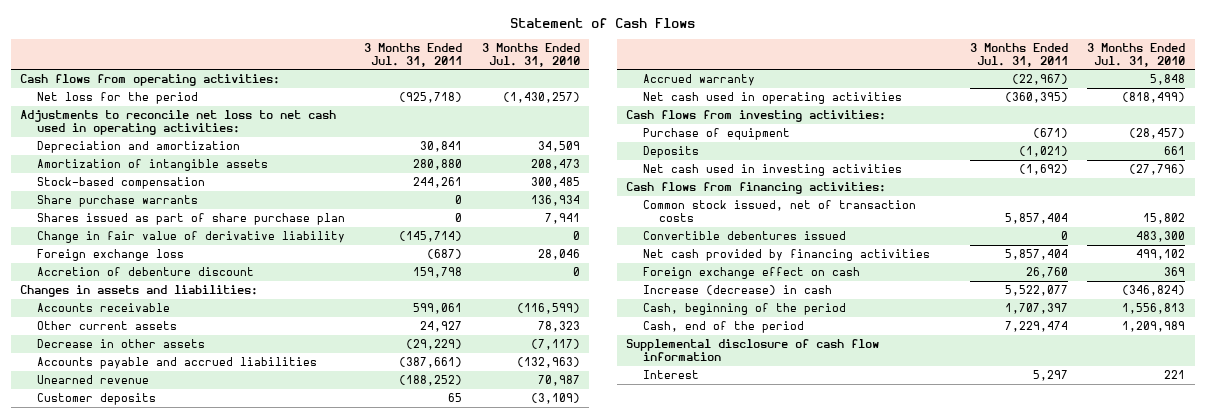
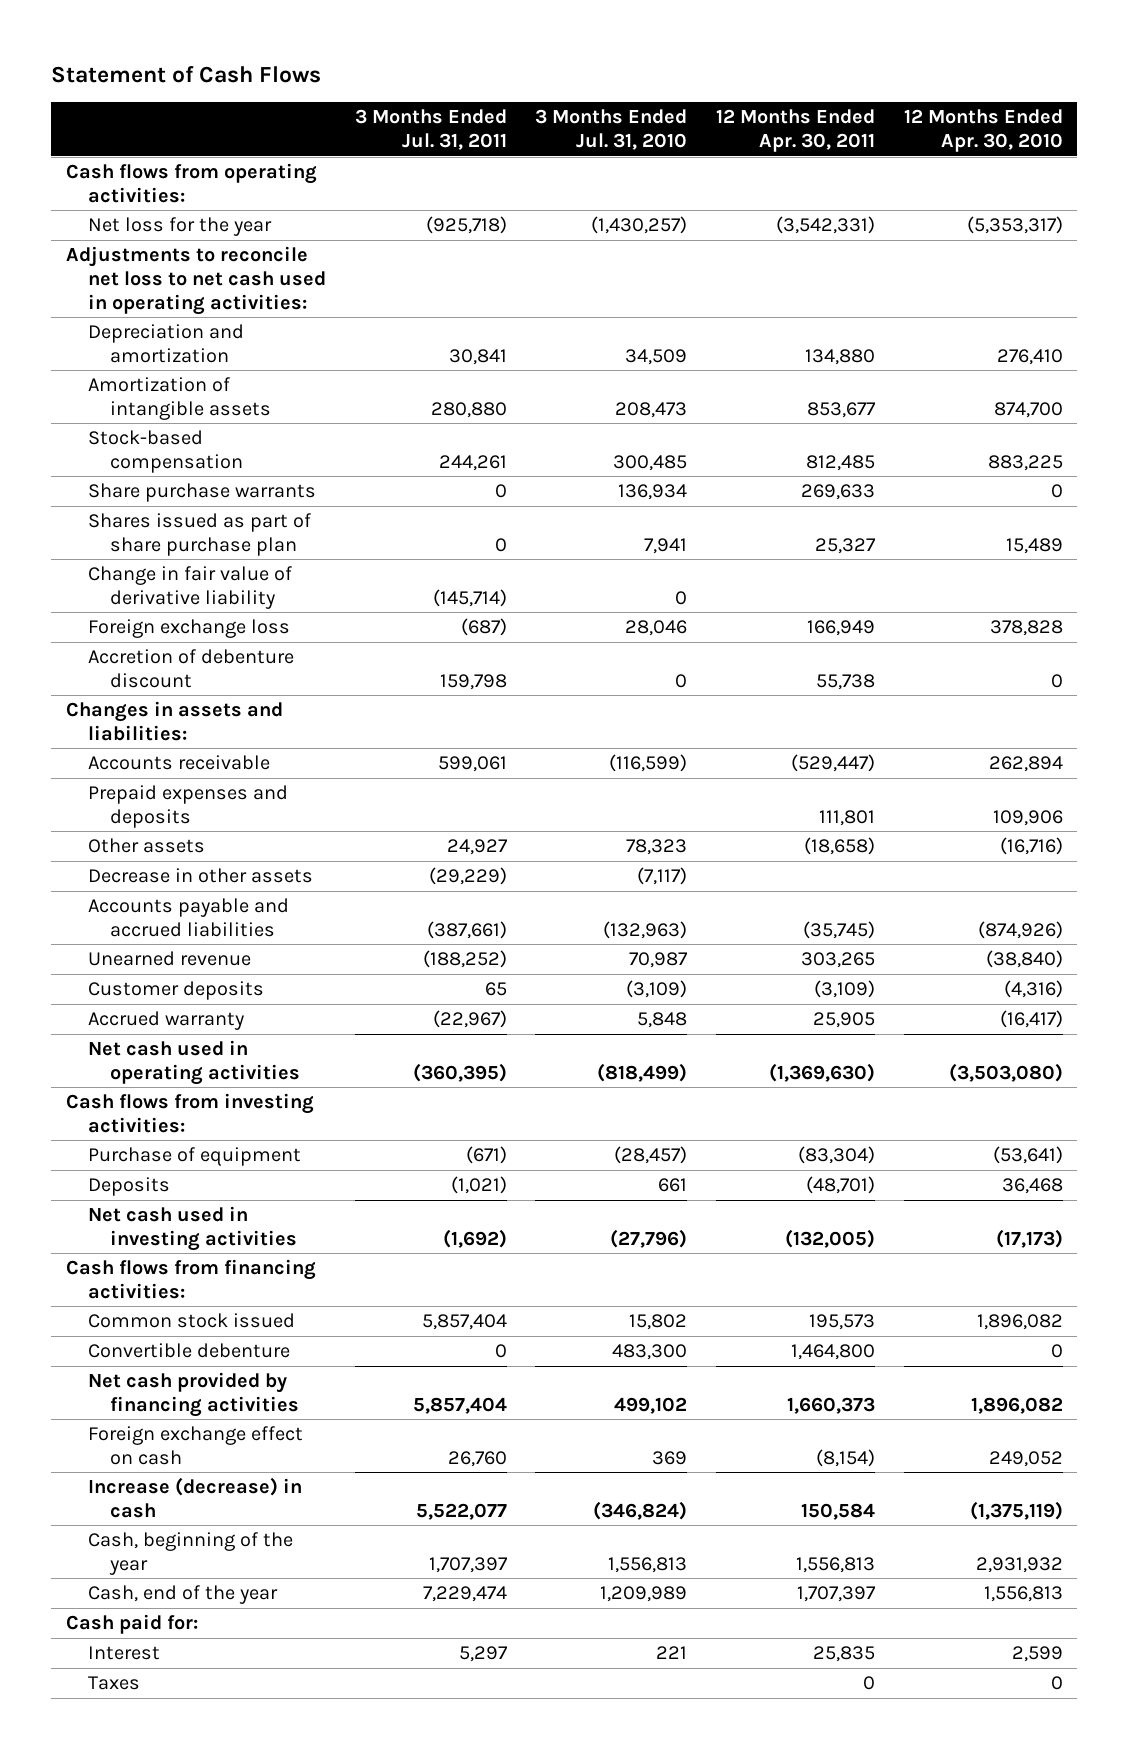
- | 3 Months Ended Jul. 31, 2011 | 3 Months Ended Jul. 31, 2010
+ | 3 Months Ended Jul. 31, 2011 | 3 Months Ended Jul. 31, 2010 | 12 Months Ended Apr. 30, 2011 | 12 Months Ended Apr. 30, 2010
- Net loss for the period | (925,718) | (1,430,257)
+ Net loss for the year | (925,718) | (1,430,257) | (3,542,331) | (5,353,317)
- Other current assets | 24,927 | 78,323
+ Prepaid expenses and deposits | | | 111,801 | 109,906
+ Other assets | 24,927 | 78,323 | (18,658) | (16,716)
- Common stock issued, net of transaction costs | 5,857,404 | 15,802
- Convertible debentures issued | 0 | 483,300
+ Common stock issued | 5,857,404 | 15,802 | 195,573 | 1,896,082
+ Convertible debenture | 0 | 483,300 | 1,464,800 | 0
- Cash, beginning of the period | 1,707,397 | 1,556,813
- Cash, end of the period | 7,229,474 | 1,209,989
- Supplemental disclosure of cash flow information
+ Cash, beginning of the year | 1,707,397 | 1,556,813 | 1,556,813 | 2,931,932
+ Cash, end of the year | 7,229,474 | 1,209,989 | 1,707,397 | 1,556,813
+ Cash paid for:
+ Taxes | | | 0 | 0

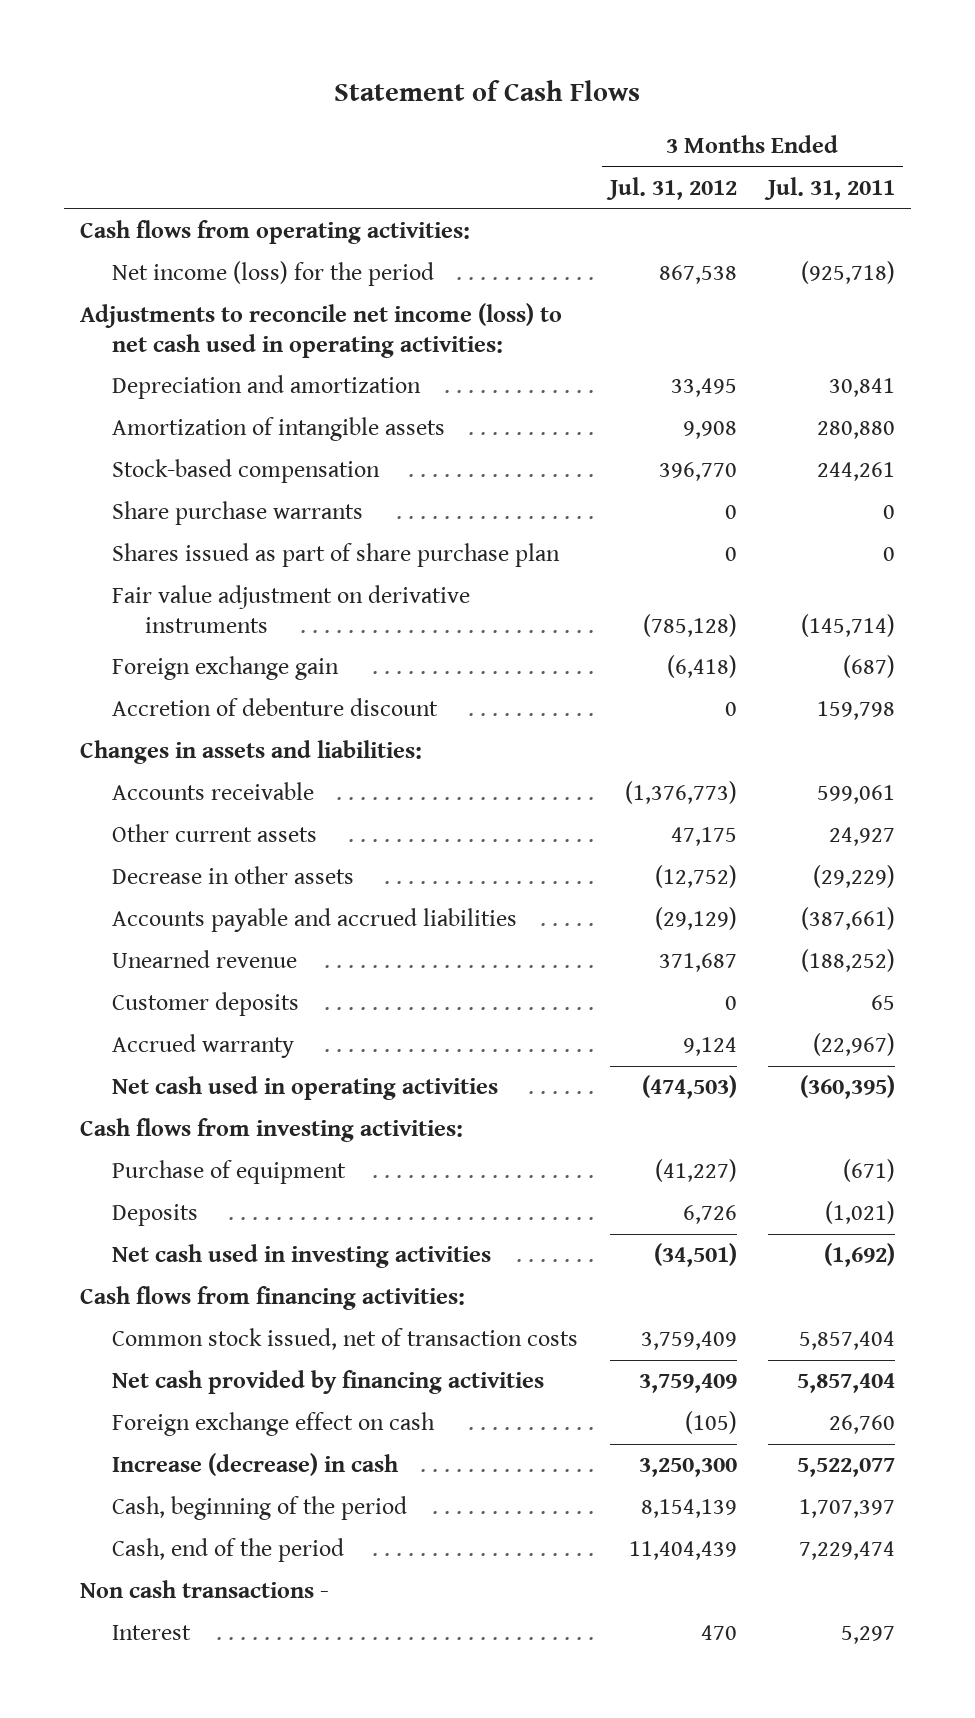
- | 3 Months Ended Jul. 31, 2011 | 3 Months Ended Jul. 31, 2010 | 12 Months Ended Apr. 30, 2011 | 12 Months Ended Apr. 30, 2010
+ | 3 Months Ended Jul. 31, 2012 | 3 Months Ended Jul. 31, 2011
- Net loss for the year | (925,718) | (1,430,257) | (3,542,331) | (5,353,317)
- Adjustments to reconcile net loss to net cash used in operating activities:
+ Net income (loss) for the period | 867,538 | (925,718)
+ Adjustments to reconcile net income (loss) to net cash used in operating activities:
- Change in fair value of derivative liability | (145,714) | 0 | |
- Foreign exchange loss | (687) | 28,046 | 166,949 | 378,828
+ Fair value adjustment on derivative instruments | (785,128) | (145,714)
+ Foreign exchange gain | (6,418) | (687)
- Prepaid expenses and deposits | | | 111,801 | 109,906
- Other assets | 24,927 | 78,323 | (18,658) | (16,716)
+ Other current assets | 47,175 | 24,927
- Common stock issued | 5,857,404 | 15,802 | 195,573 | 1,896,082
- Convertible debenture | 0 | 483,300 | 1,464,800 | 0
+ Common stock issued, net of transaction costs | 3,759,409 | 5,857,404
- Cash, beginning of the year | 1,707,397 | 1,556,813 | 1,556,813 | 2,931,932
- Cash, end of the year | 7,229,474 | 1,209,989 | 1,707,397 | 1,556,813
- Cash paid for:
+ Cash, beginning of the period | 8,154,139 | 1,707,397
+ Cash, end of the period | 11,404,439 | 7,229,474
+ Non cash transactions -
- Taxes | | | 0 | 0

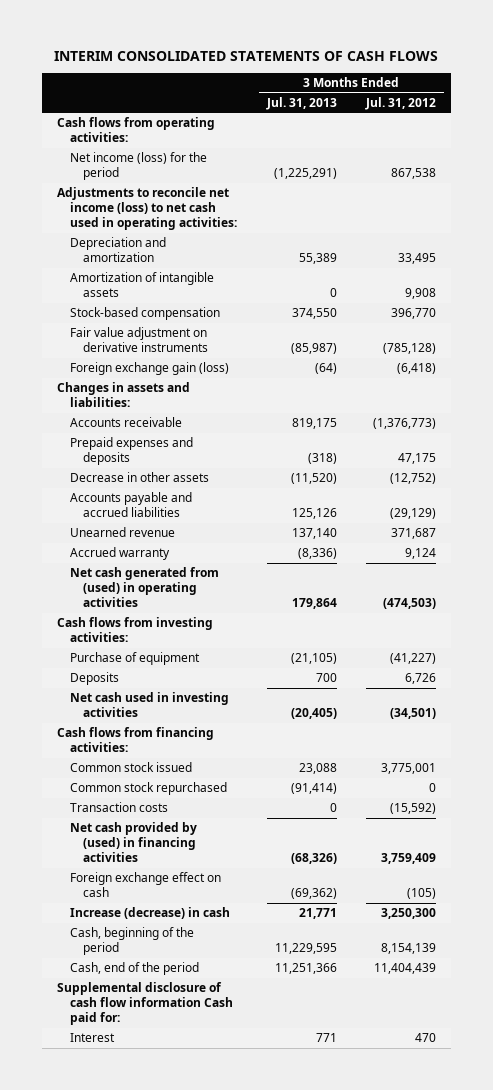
- Statement of Cash Flows
+ INTERIM CONSOLIDATED STATEMENTS OF CASH FLOWS
- | 3 Months Ended Jul. 31, 2012 | 3 Months Ended Jul. 31, 2011
+ | 3 Months Ended Jul. 31, 2013 | 3 Months Ended Jul. 31, 2012
- Share purchase warrants | 0 | 0
- Shares issued as part of share purchase plan | 0 | 0
- Foreign exchange gain | (6,418) | (687)
- Accretion of debenture discount | 0 | 159,798
+ Foreign exchange gain (loss) | (64) | (6,418)
- Other current assets | 47,175 | 24,927
+ Prepaid expenses and deposits | (318) | 47,175
- Customer deposits | 0 | 65
- Net cash used in operating activities | (474,503) | (360,395)
+ Net cash generated from (used) in operating activities | 179,864 | (474,503)
- Common stock issued, net of transaction costs | 3,759,409 | 5,857,404
- Net cash provided by financing activities | 3,759,409 | 5,857,404
+ Common stock issued | 23,088 | 3,775,001
+ Common stock repurchased | (91,414) | 0
+ Transaction costs | 0 | (15,592)
+ Net cash provided by (used) in financing activities | (68,326) | 3,759,409
- Non cash transactions -
+ Supplemental disclosure of cash flow information Cash paid for:

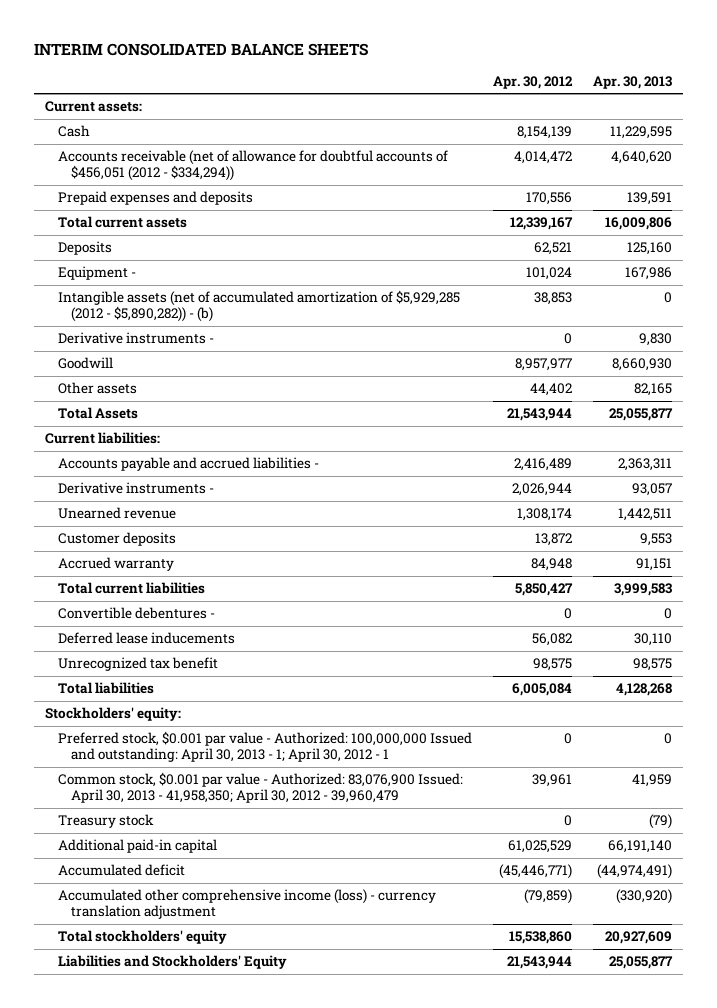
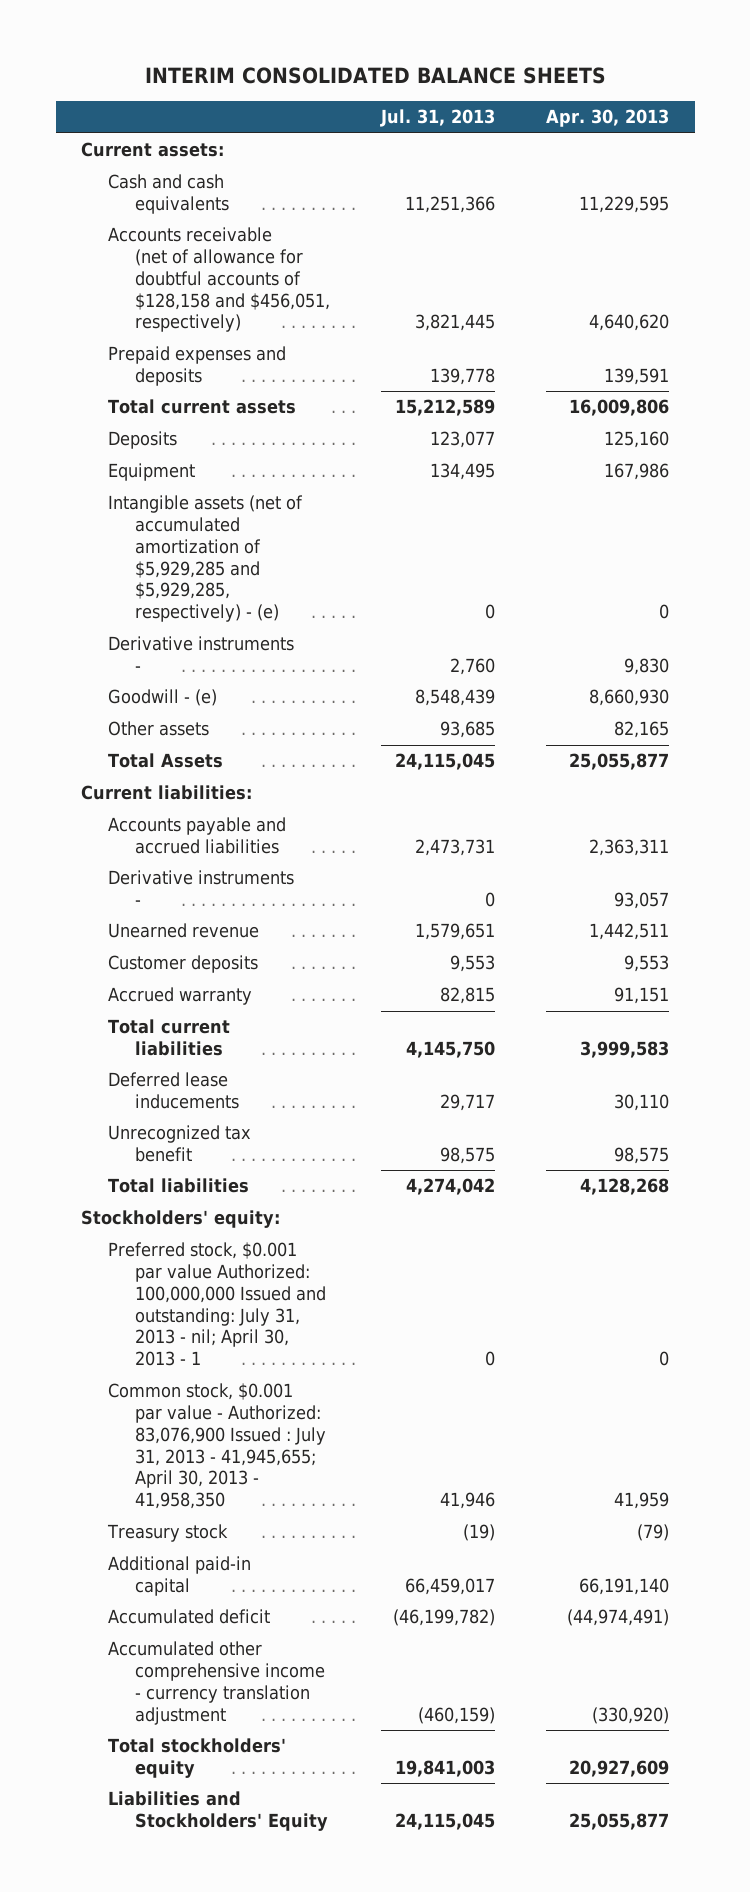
- | Apr. 30, 2012 | Apr. 30, 2013
+ | Jul. 31, 2013 | Apr. 30, 2013
- Cash | 8,154,139 | 11,229,595
- Accounts receivable (net of allowance for doubtful accounts of $456,051 (2012 - $334,294)) | 4,014,472 | 4,640,620
+ Cash and cash equivalents | 11,251,366 | 11,229,595
+ Accounts receivable (net of allowance for doubtful accounts of $128,158 and $456,051, respectively) | 3,821,445 | 4,640,620
- Equipment - | 101,024 | 167,986
- Intangible assets (net of accumulated amortization of $5,929,285 (2012 - $5,890,282)) - (b) | 38,853 | 0
+ Equipment | 134,495 | 167,986
+ Intangible assets (net of accumulated amortization of $5,929,285 and $5,929,285, respectively) - (e) | 0 | 0
- Goodwill | 8,957,977 | 8,660,930
+ Goodwill - (e) | 8,548,439 | 8,660,930
- Accounts payable and accrued liabilities - | 2,416,489 | 2,363,311
+ Accounts payable and accrued liabilities | 2,473,731 | 2,363,311
- Convertible debentures - | 0 | 0
- Preferred stock, $0.001 par value - Authorized: 100,000,000 Issued and outstanding: April 30, 2013 - 1; April 30, 2012 - 1 | 0 | 0
- Common stock, $0.001 par value - Authorized: 83,076,900 Issued: April 30, 2013 - 41,958,350; April 30, 2012 - 39,960,479 | 39,961 | 41,959
+ Preferred stock, $0.001 par value Authorized: 100,000,000 Issued and outstanding: July 31, 2013 - nil; April 30, 2013 - 1 | 0 | 0
+ Common stock, $0.001 par value - Authorized: 83,076,900 Issued : July 31, 2013 - 41,945,655; April 30, 2013 - 41,958,350 | 41,946 | 41,959
- Accumulated other comprehensive income (loss) - currency translation adjustment | (79,859) | (330,920)
+ Accumulated other comprehensive income - currency translation adjustment | (460,159) | (330,920)

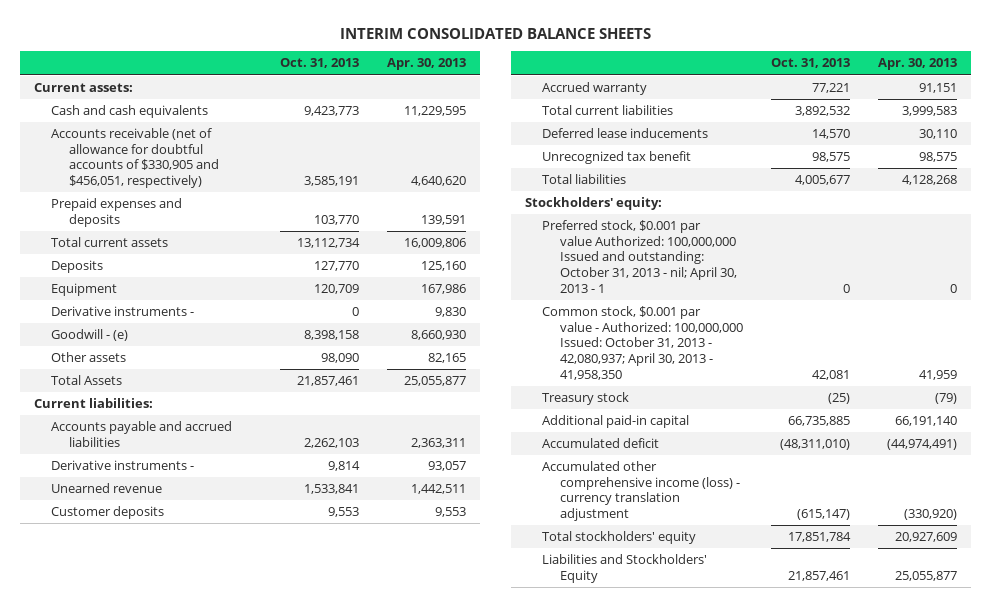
- | Jul. 31, 2013 | Apr. 30, 2013
+ | Oct. 31, 2013 | Apr. 30, 2013
- Accounts receivable (net of allowance for doubtful accounts of $128,158 and $456,051, respectively) | 3,821,445 | 4,640,620
+ Accounts receivable (net of allowance for doubtful accounts of $330,905 and $456,051, respectively) | 3,585,191 | 4,640,620
- Intangible assets (net of accumulated amortization of $5,929,285 and $5,929,285, respectively) - (e) | 0 | 0
- Preferred stock, $0.001 par value Authorized: 100,000,000 Issued and outstanding: July 31, 2013 - nil; April 30, 2013 - 1 | 0 | 0
- Common stock, $0.001 par value - Authorized: 83,076,900 Issued : July 31, 2013 - 41,945,655; April 30, 2013 - 41,958,350 | 41,946 | 41,959
+ Preferred stock, $0.001 par value Authorized: 100,000,000 Issued and outstanding: October 31, 2013 - nil; April 30, 2013 - 1 | 0 | 0
+ Common stock, $0.001 par value - Authorized: 100,000,000 Issued: October 31, 2013 - 42,080,937; April 30, 2013 - 41,958,350 | 42,081 | 41,959
- Accumulated other comprehensive income - currency translation adjustment | (460,159) | (330,920)
+ Accumulated other comprehensive income (loss) - currency translation adjustment | (615,147) | (330,920)

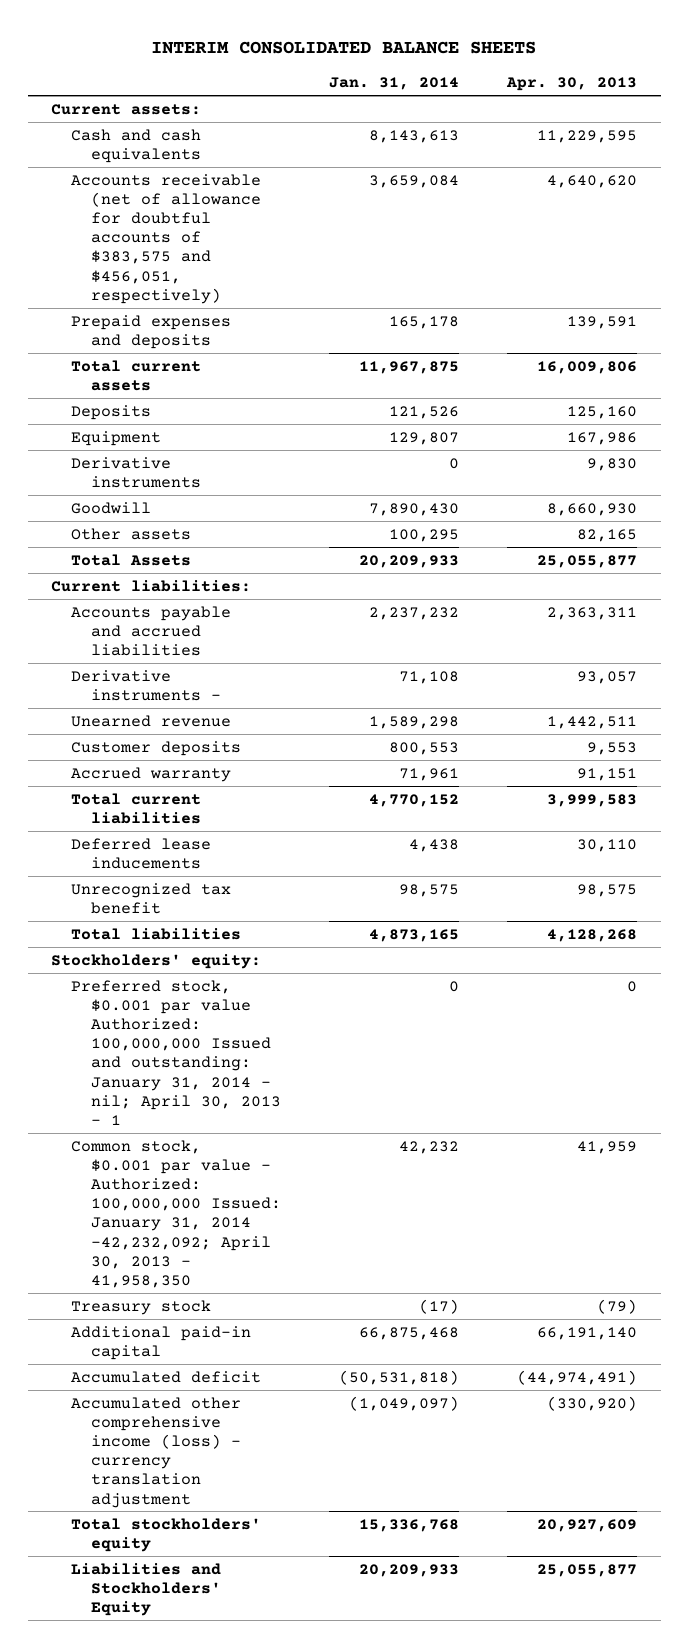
- | Oct. 31, 2013 | Apr. 30, 2013
+ | Jan. 31, 2014 | Apr. 30, 2013
- Accounts receivable (net of allowance for doubtful accounts of $330,905 and $456,051, respectively) | 3,585,191 | 4,640,620
+ Accounts receivable (net of allowance for doubtful accounts of $383,575 and $456,051, respectively) | 3,659,084 | 4,640,620
- Derivative instruments - | 0 | 9,830
- Goodwill - (e) | 8,398,158 | 8,660,930
+ Derivative instruments | 0 | 9,830
+ Goodwill | 7,890,430 | 8,660,930
- Preferred stock, $0.001 par value Authorized: 100,000,000 Issued and outstanding: October 31, 2013 - nil; April 30, 2013 - 1 | 0 | 0
- Common stock, $0.001 par value - Authorized: 100,000,000 Issued: October 31, 2013 - 42,080,937; April 30, 2013 - 41,958,350 | 42,081 | 41,959
+ Preferred stock, $0.001 par value Authorized: 100,000,000 Issued and outstanding: January 31, 2014 - nil; April 30, 2013 - 1 | 0 | 0
+ Common stock, $0.001 par value - Authorized: 100,000,000 Issued: January 31, 2014 -42,232,092; April 30, 2013 - 41,958,350 | 42,232 | 41,959

